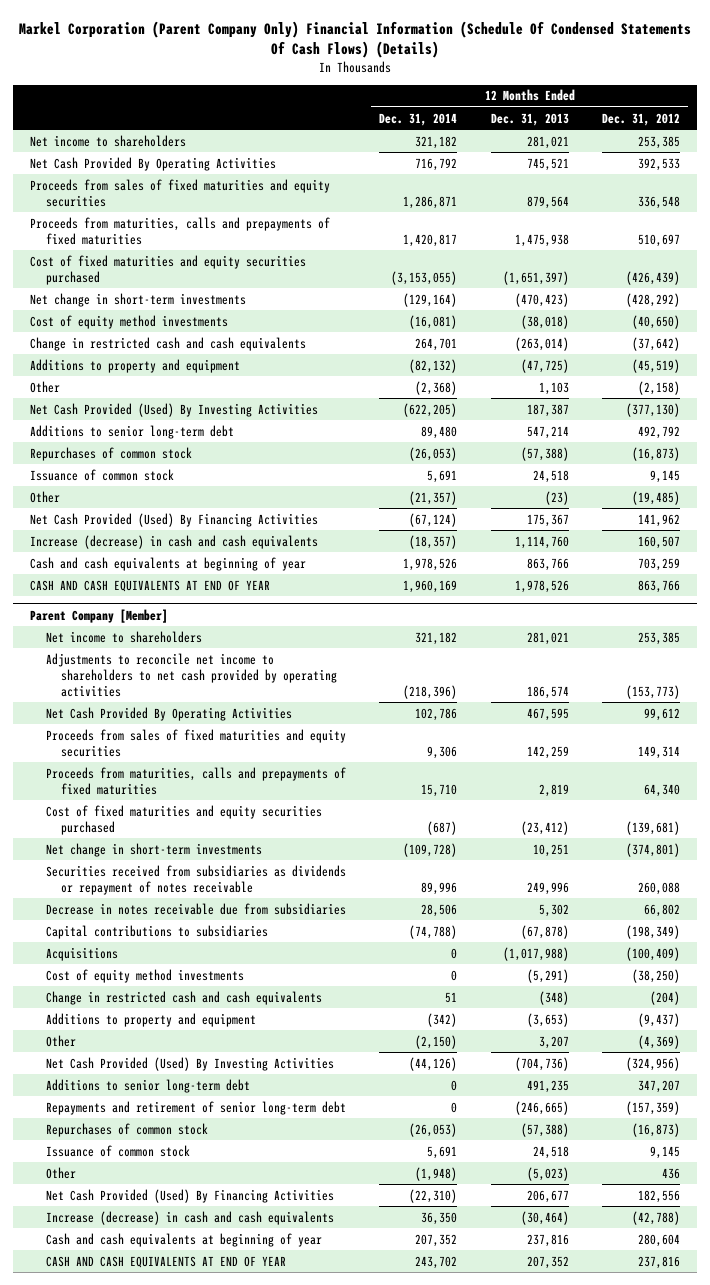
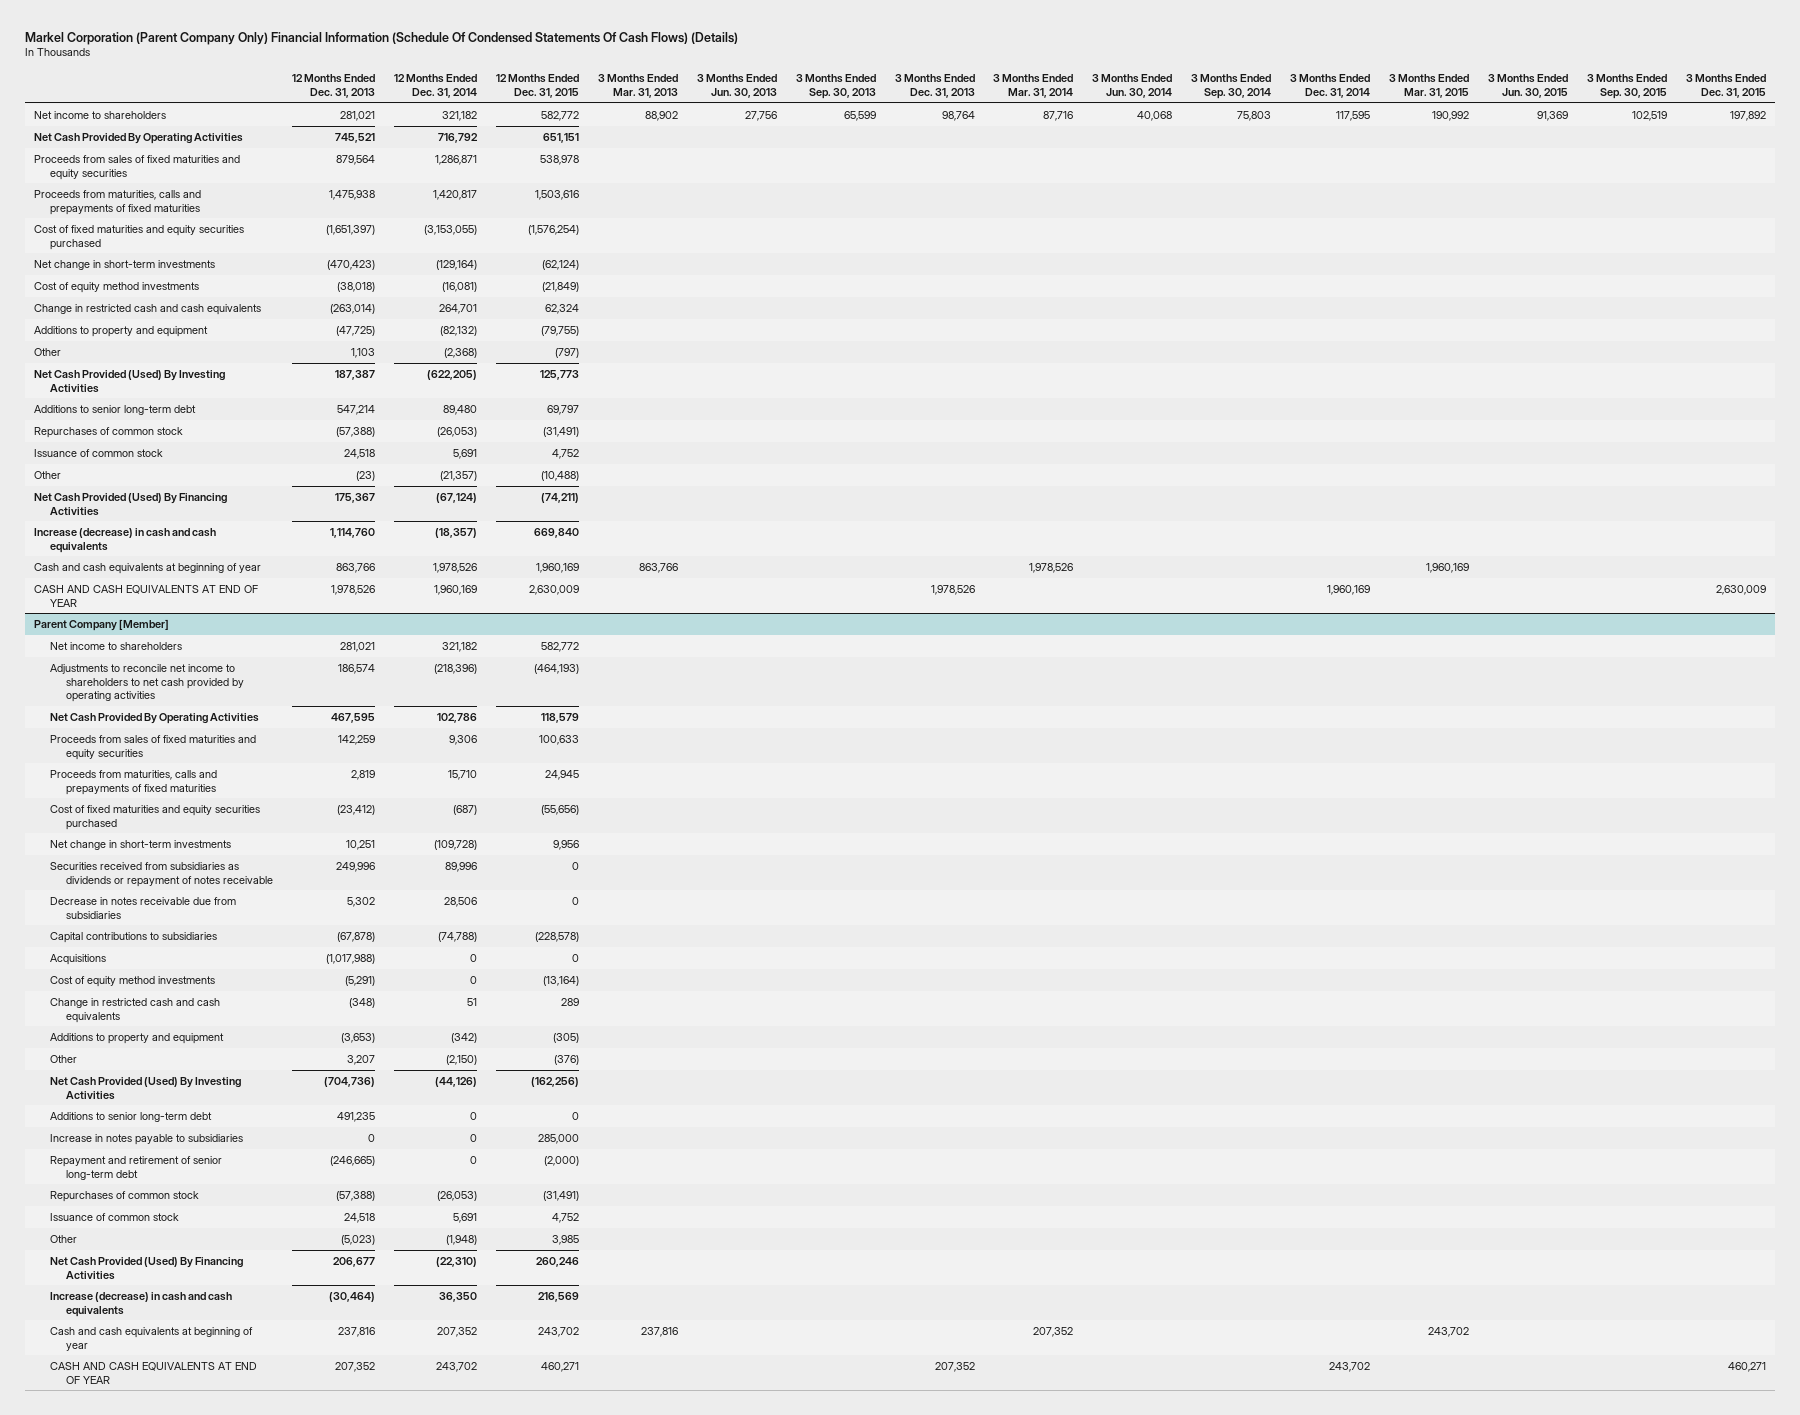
- | 12 Months Ended Dec. 31, 2014 | 12 Months Ended Dec. 31, 2013 | 12 Months Ended Dec. 31, 2012
+ | 12 Months Ended Dec. 31, 2013 | 12 Months Ended Dec. 31, 2014 | 12 Months Ended Dec. 31, 2015 | 3 Months Ended Mar. 31, 2013 | 3 Months Ended Jun. 30, 2013 | 3 Months Ended Sep. 30, 2013 | 3 Months Ended Dec. 31, 2013 | 3 Months Ended Mar. 31, 2014 | 3 Months Ended Jun. 30, 2014 | 3 Months Ended Sep. 30, 2014 | 3 Months Ended Dec. 31, 2014 | 3 Months Ended Mar. 31, 2015 | 3 Months Ended Jun. 30, 2015 | 3 Months Ended Sep. 30, 2015 | 3 Months Ended Dec. 31, 2015
@ Parent Company [Member]
- Repayments and retirement of senior long-term debt | 0 | (246,665) | (157,359)
+ Increase in notes payable to subsidiaries | 0 | 0 | 285,000 | | | | | | | | | | | |
+ Repayment and retirement of senior long-term debt | (246,665) | 0 | (2,000) | | | | | | | | | | | |

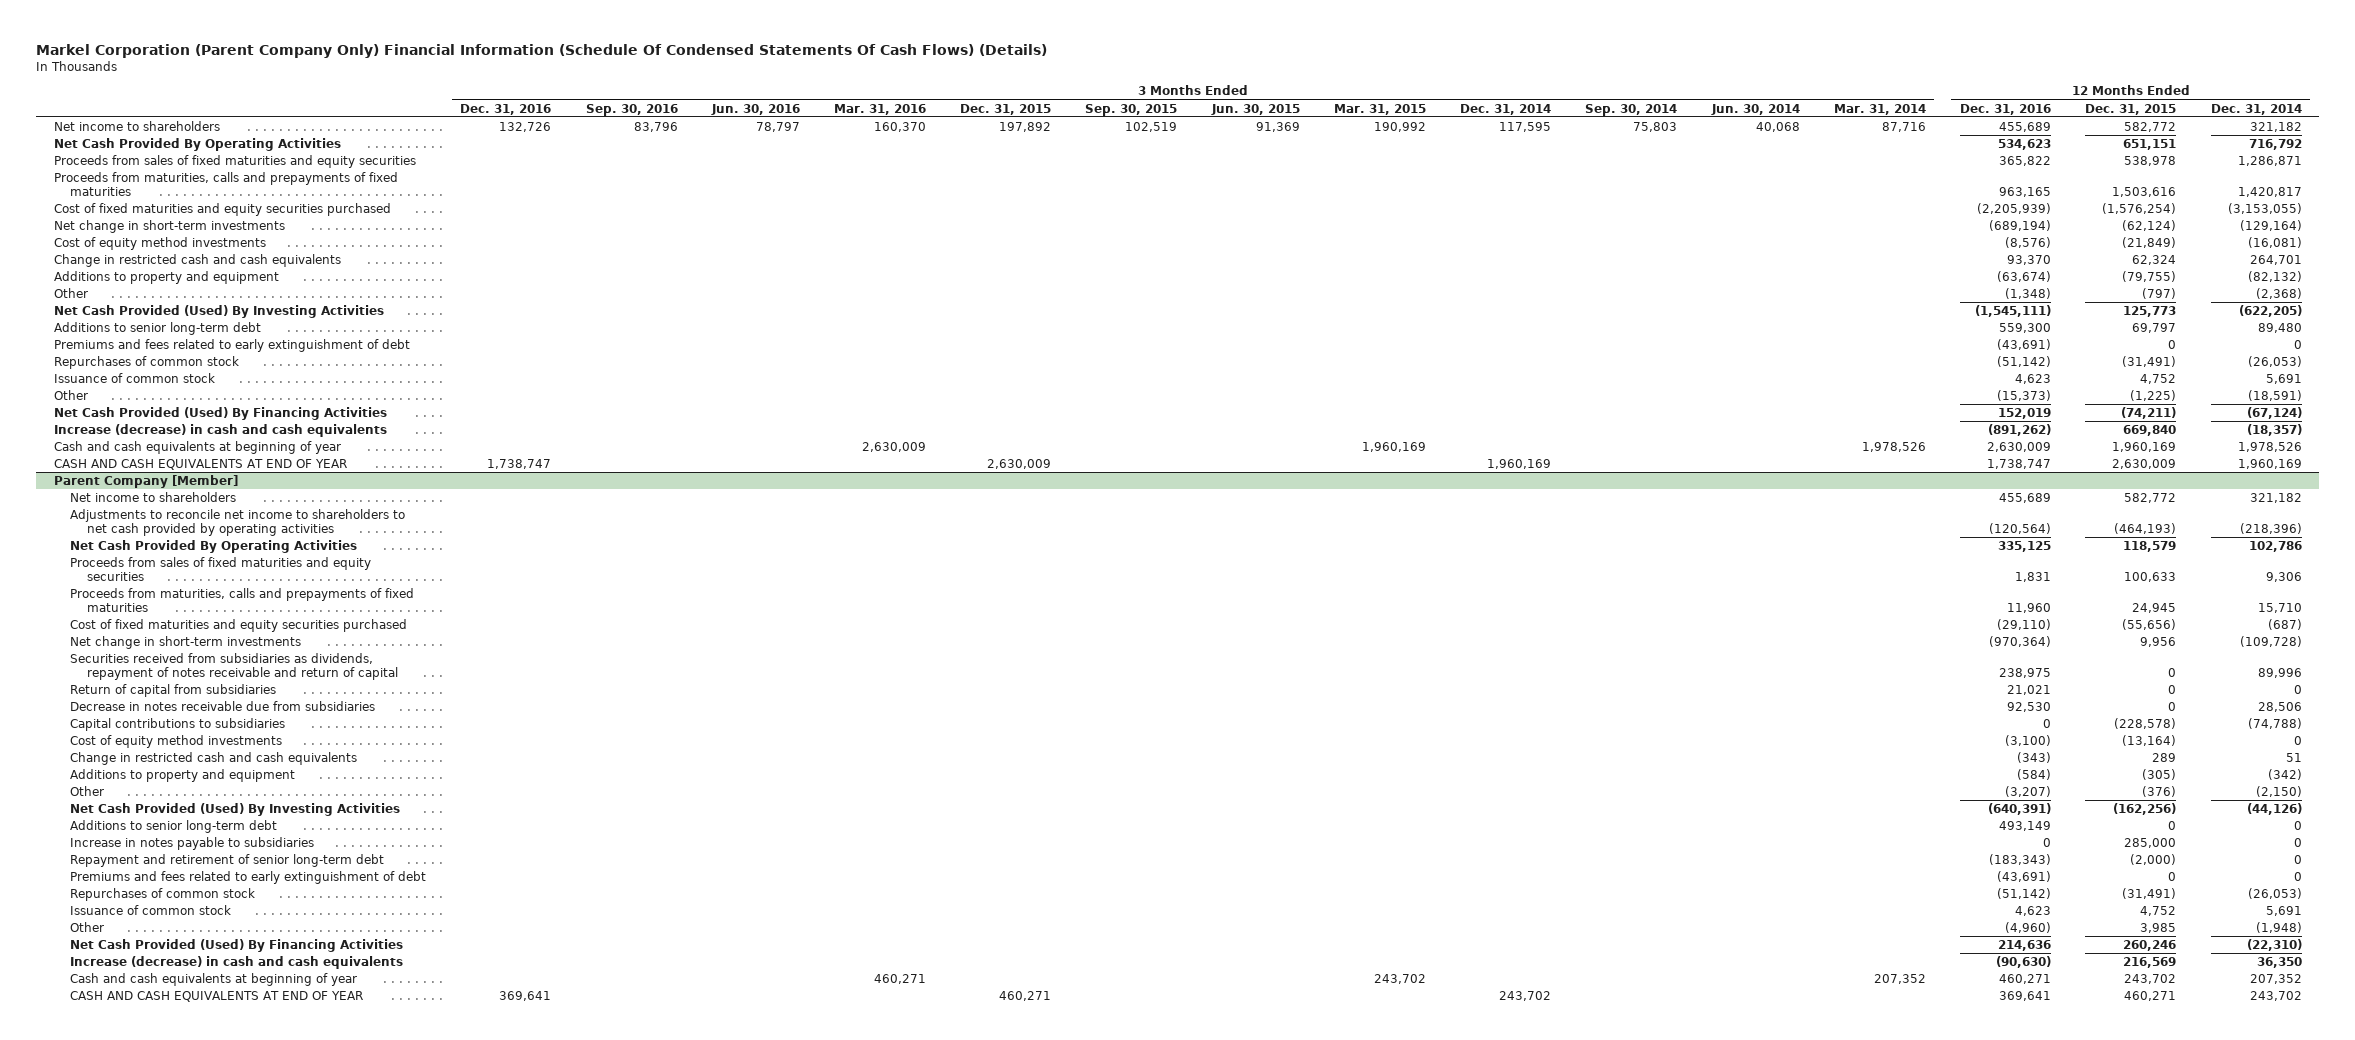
- | 12 Months Ended Dec. 31, 2013 | 12 Months Ended Dec. 31, 2014 | 12 Months Ended Dec. 31, 2015 | 3 Months Ended Mar. 31, 2013 | 3 Months Ended Jun. 30, 2013 | 3 Months Ended Sep. 30, 2013 | 3 Months Ended Dec. 31, 2013 | 3 Months Ended Mar. 31, 2014 | 3 Months Ended Jun. 30, 2014 | 3 Months Ended Sep. 30, 2014 | 3 Months Ended Dec. 31, 2014 | 3 Months Ended Mar. 31, 2015 | 3 Months Ended Jun. 30, 2015 | 3 Months Ended Sep. 30, 2015 | 3 Months Ended Dec. 31, 2015
+ | 3 Months Ended Dec. 31, 2016 | 3 Months Ended Sep. 30, 2016 | 3 Months Ended Jun. 30, 2016 | 3 Months Ended Mar. 31, 2016 | 3 Months Ended Dec. 31, 2015 | 3 Months Ended Sep. 30, 2015 | 3 Months Ended Jun. 30, 2015 | 3 Months Ended Mar. 31, 2015 | 3 Months Ended Dec. 31, 2014 | 3 Months Ended Sep. 30, 2014 | 3 Months Ended Jun. 30, 2014 | 3 Months Ended Mar. 31, 2014 | 12 Months Ended Dec. 31, 2016 | 12 Months Ended Dec. 31, 2015 | 12 Months Ended Dec. 31, 2014
+ Premiums and fees related to early extinguishment of debt | | | | | | | | | | | | | (43,691) | 0 | 0
- Other | (23) | (21,357) | (10,488) | | | | | | | | | | | |
+ Other | | | | | | | | | | | | | (15,373) | (1,225) | (18,591)
@ Parent Company [Member]
- Securities received from subsidiaries as dividends or repayment of notes receivable | 249,996 | 89,996 | 0 | | | | | | | | | | | |
+ Securities received from subsidiaries as dividends, repayment of notes receivable and return of capital | | | | | | | | | | | | | 238,975 | 0 | 89,996
+ Return of capital from subsidiaries | | | | | | | | | | | | | 21,021 | 0 | 0
- Acquisitions | (1,017,988) | 0 | 0 | | | | | | | | | | | |
+ Premiums and fees related to early extinguishment of debt | | | | | | | | | | | | | (43,691) | 0 | 0

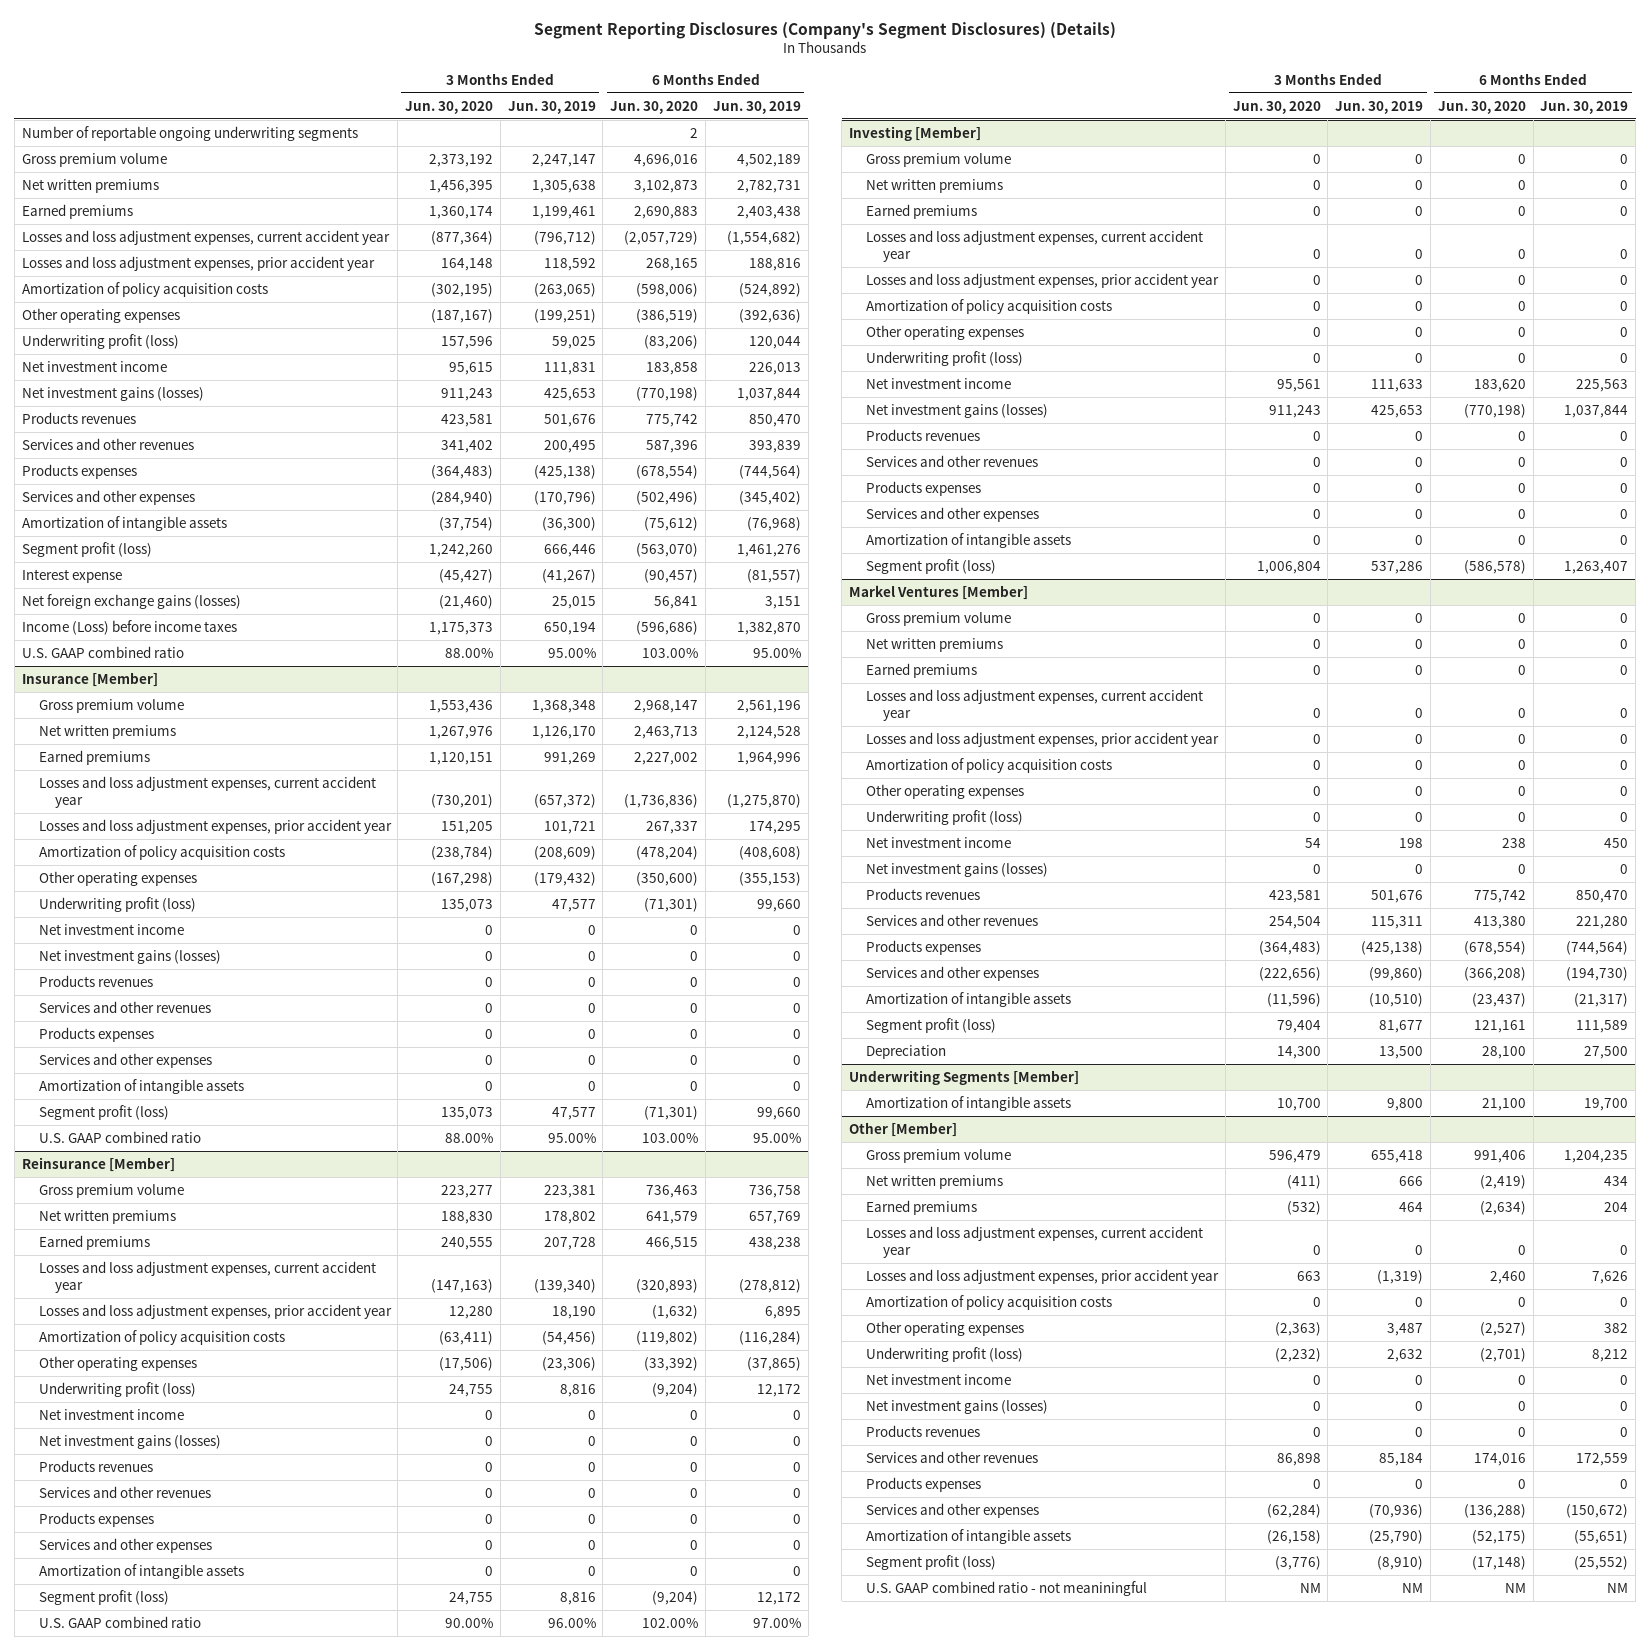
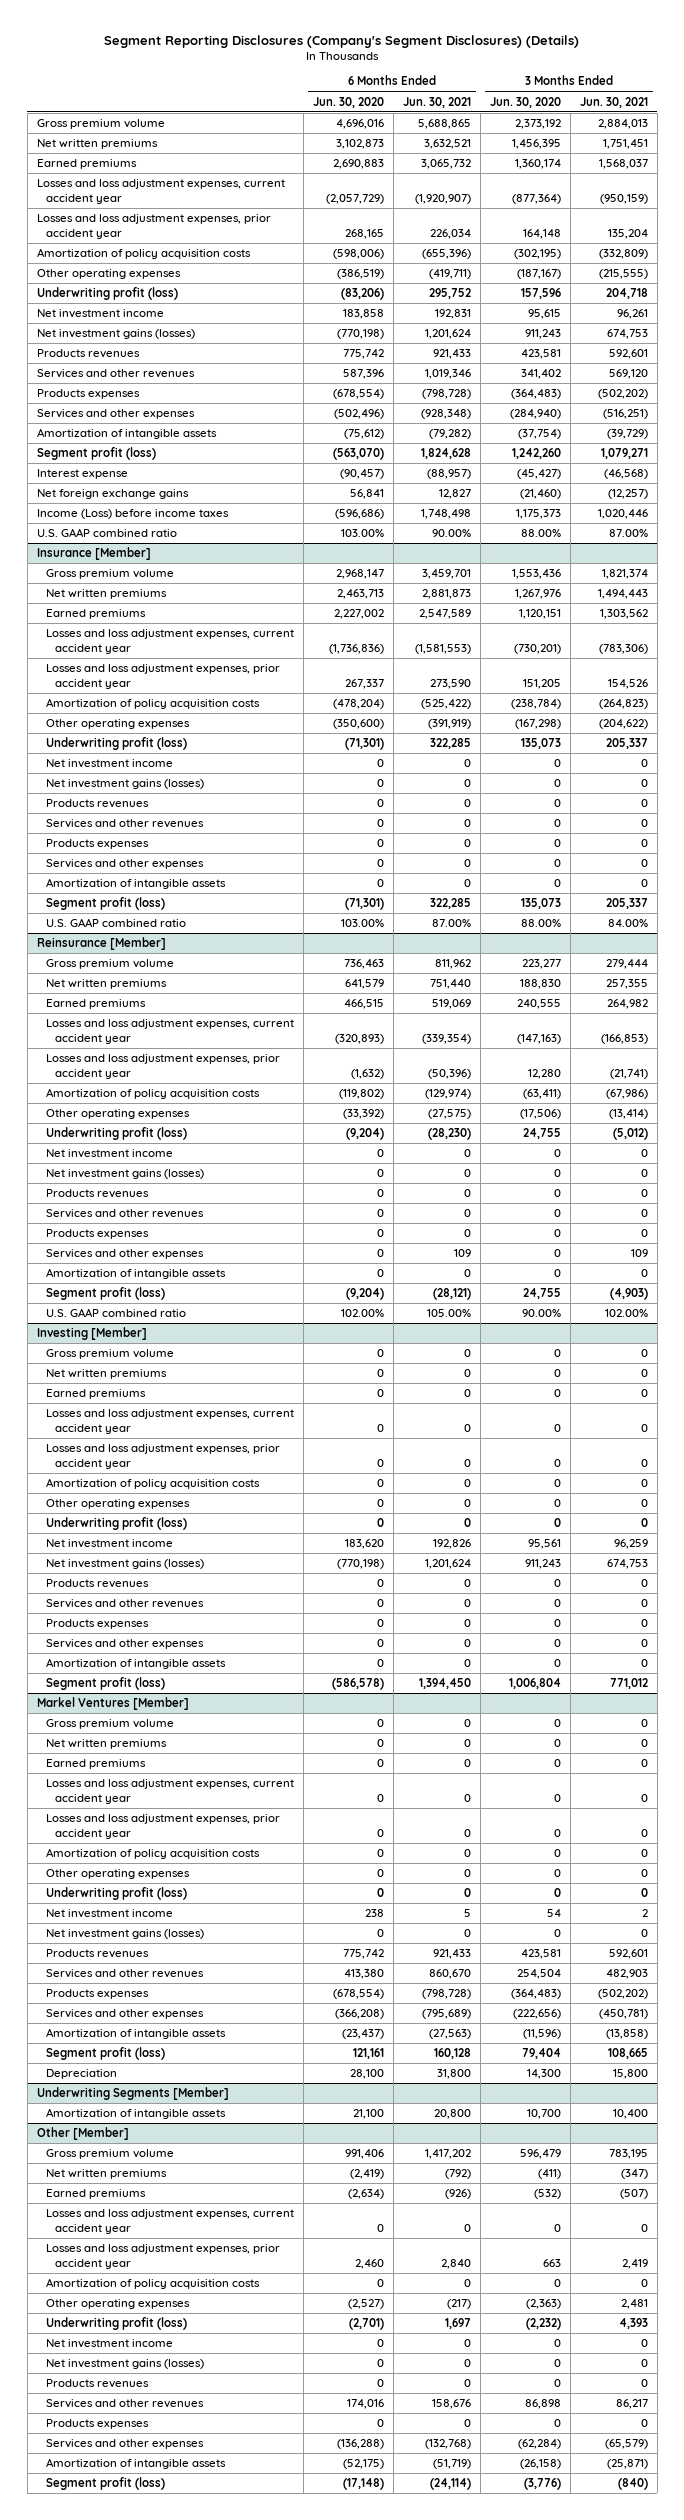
- | 3 Months Ended Jun. 30, 2020 | 3 Months Ended Jun. 30, 2019 | 6 Months Ended Jun. 30, 2020 | 6 Months Ended Jun. 30, 2019
+ | 6 Months Ended Jun. 30, 2020 | 6 Months Ended Jun. 30, 2021 | 3 Months Ended Jun. 30, 2020 | 3 Months Ended Jun. 30, 2021
- Number of reportable ongoing underwriting segments | | | 2 |
- Net foreign exchange gains (losses) | (21,460) | 25,015 | 56,841 | 3,151
+ Net foreign exchange gains | 56,841 | 12,827 | (21,460) | (12,257)
@ Other [Member]
- U.S. GAAP combined ratio - not meaniningful | NM | NM | NM | NM

